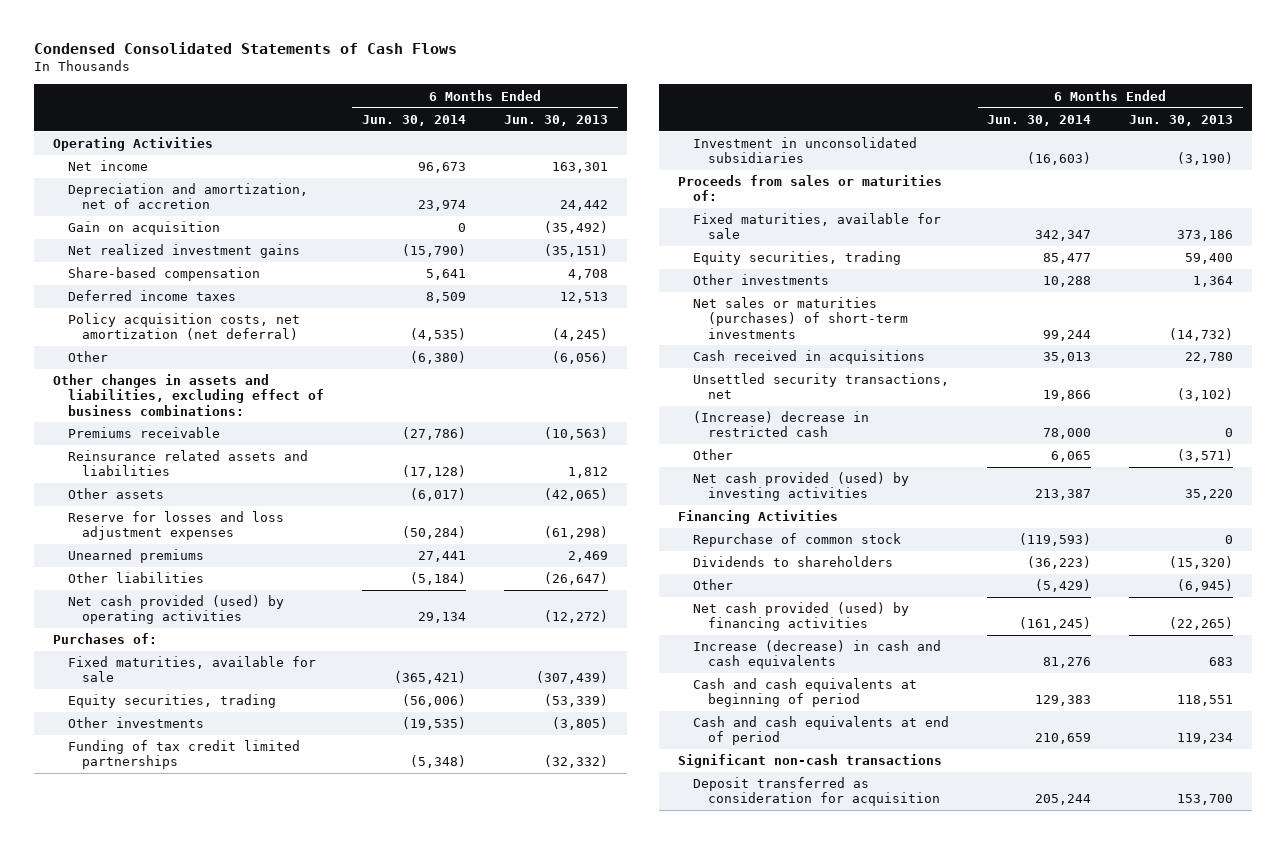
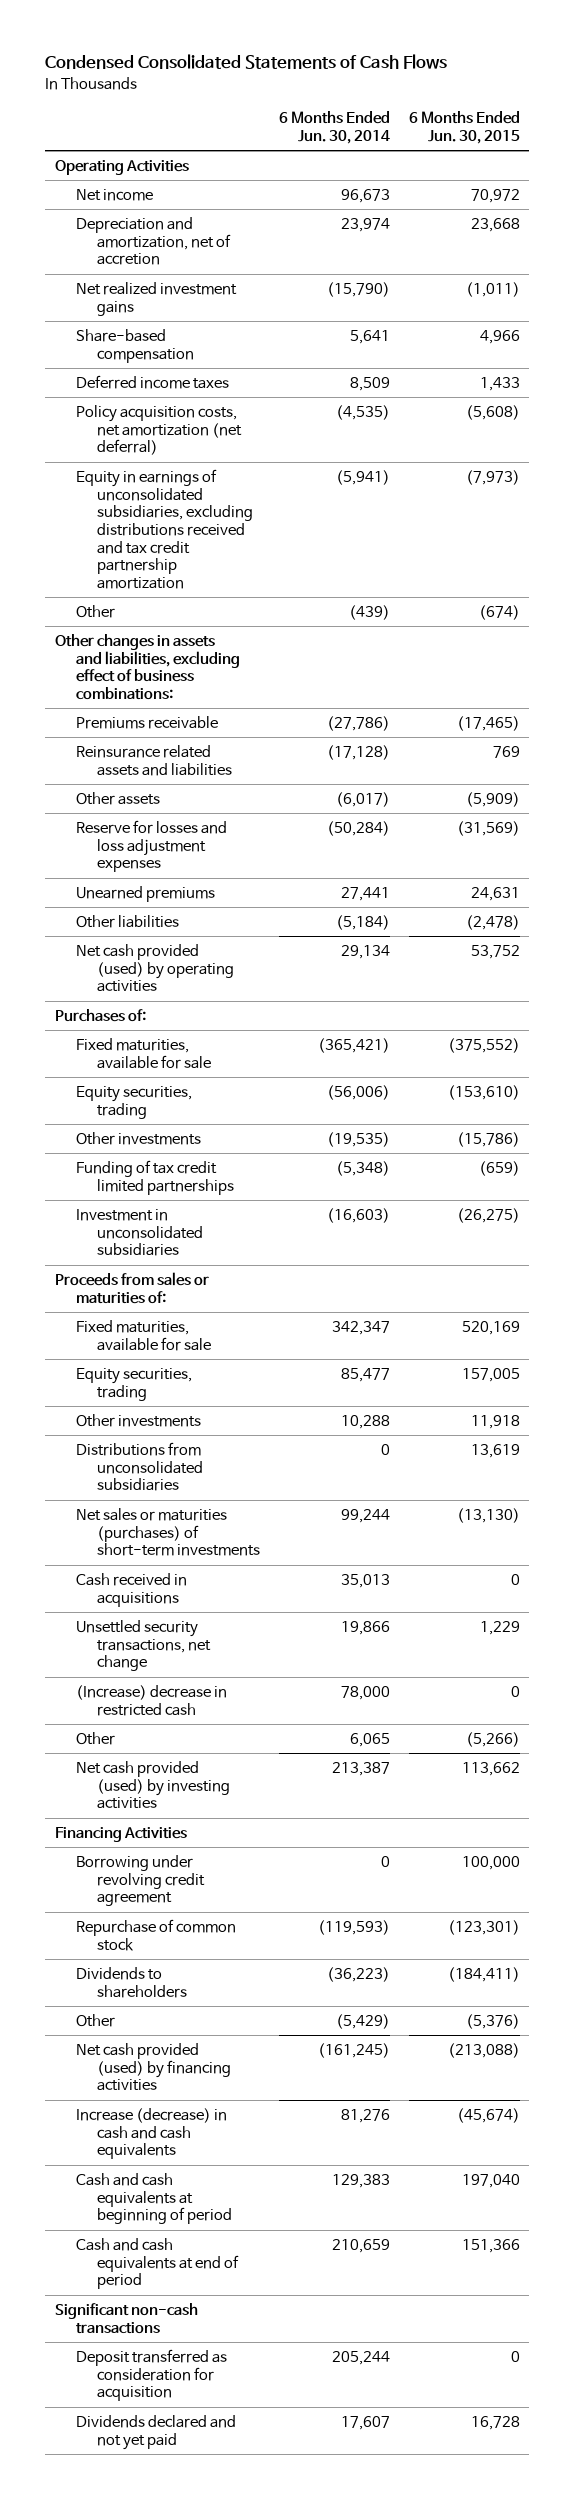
- | 6 Months Ended Jun. 30, 2014 | 6 Months Ended Jun. 30, 2013
+ | 6 Months Ended Jun. 30, 2014 | 6 Months Ended Jun. 30, 2015
- Gain on acquisition | 0 | (35,492)
- Other | (6,380) | (6,056)
+ Equity in earnings of unconsolidated subsidiaries, excluding distributions received and tax credit partnership amortization | (5,941) | (7,973)
+ Other | (439) | (674)
+ Distributions from unconsolidated subsidiaries | 0 | 13,619
- Unsettled security transactions, net | 19,866 | (3,102)
+ Unsettled security transactions, net change | 19,866 | 1,229
+ Borrowing under revolving credit agreement | 0 | 100,000
+ Dividends declared and not yet paid | 17,607 | 16,728

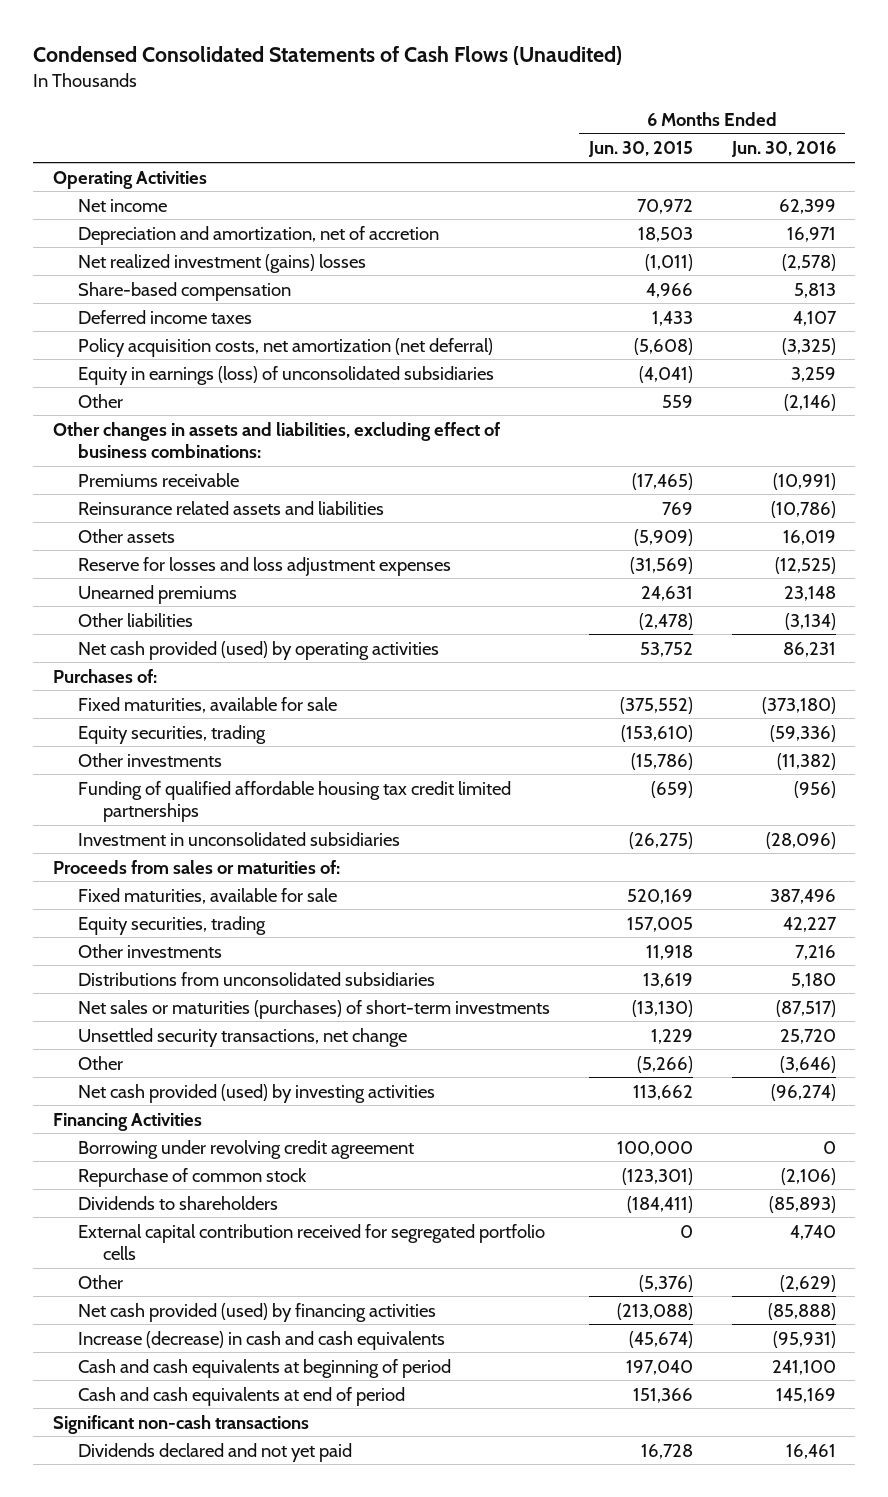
- Condensed Consolidated Statements of Cash Flows
+ Condensed Consolidated Statements of Cash Flows (Unaudited)
- | 6 Months Ended Jun. 30, 2014 | 6 Months Ended Jun. 30, 2015
+ | 6 Months Ended Jun. 30, 2015 | 6 Months Ended Jun. 30, 2016
- Depreciation and amortization, net of accretion | 23,974 | 23,668
- Net realized investment gains | (15,790) | (1,011)
+ Depreciation and amortization, net of accretion | 18,503 | 16,971
+ Net realized investment (gains) losses | (1,011) | (2,578)
- Equity in earnings of unconsolidated subsidiaries, excluding distributions received and tax credit partnership amortization | (5,941) | (7,973)
- Other | (439) | (674)
+ Equity in earnings (loss) of unconsolidated subsidiaries | (4,041) | 3,259
+ Other | 559 | (2,146)
- Funding of tax credit limited partnerships | (5,348) | (659)
+ Funding of qualified affordable housing tax credit limited partnerships | (659) | (956)
- Cash received in acquisitions | 35,013 | 0
- (Increase) decrease in restricted cash | 78,000 | 0
+ External capital contribution received for segregated portfolio cells | 0 | 4,740
- Deposit transferred as consideration for acquisition | 205,244 | 0

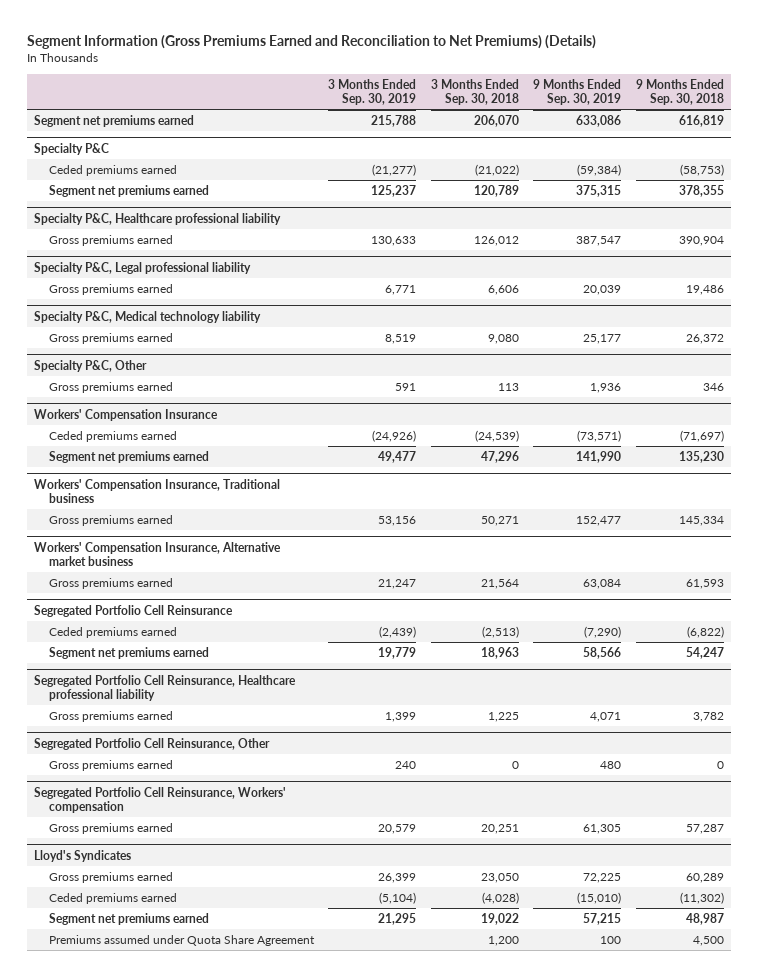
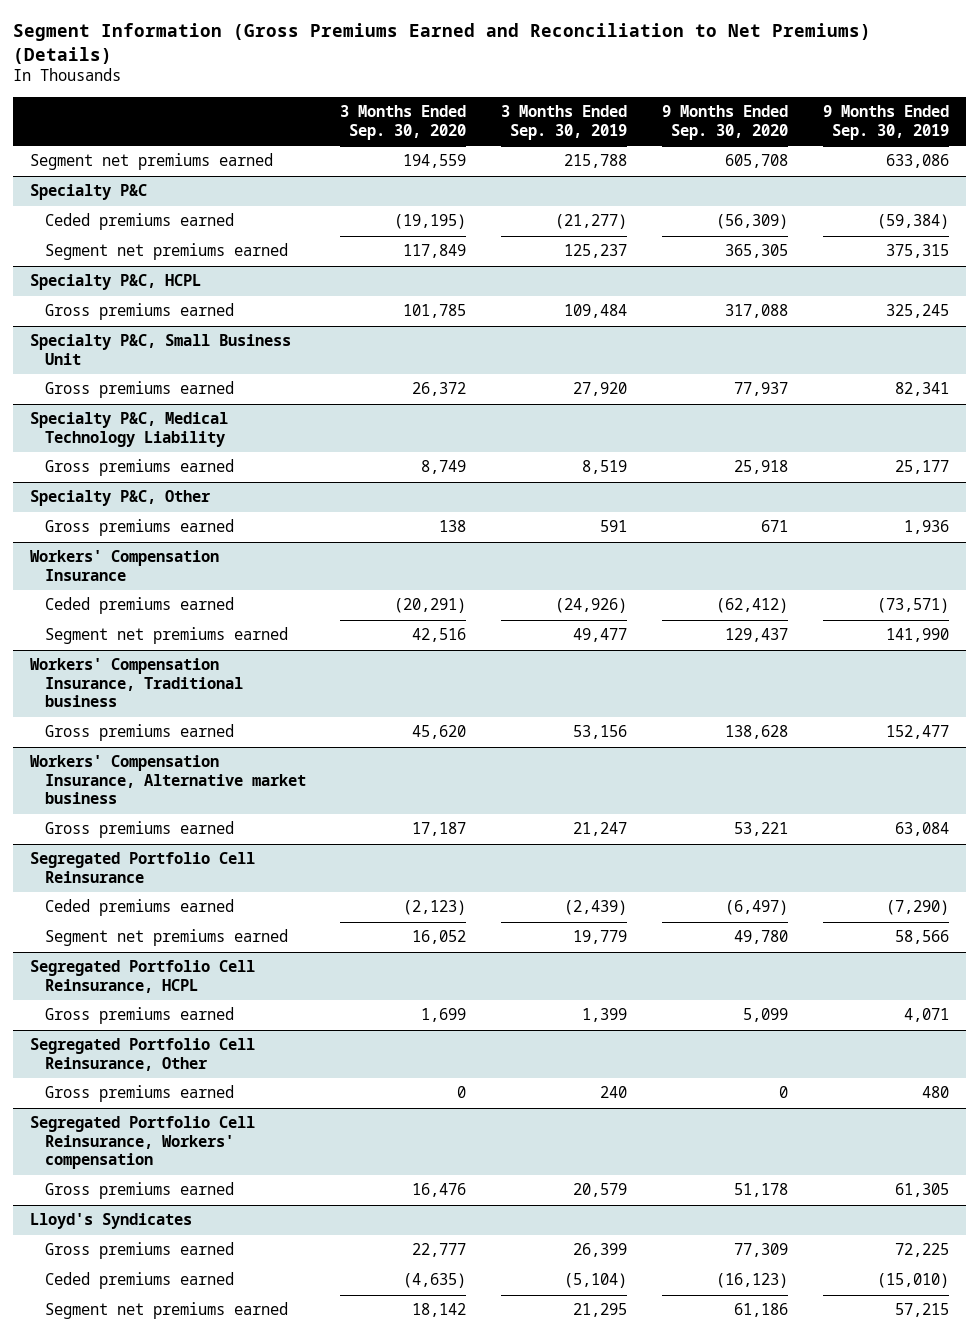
- | 3 Months Ended Sep. 30, 2019 | 3 Months Ended Sep. 30, 2018 | 9 Months Ended Sep. 30, 2019 | 9 Months Ended Sep. 30, 2018
+ | 3 Months Ended Sep. 30, 2020 | 3 Months Ended Sep. 30, 2019 | 9 Months Ended Sep. 30, 2020 | 9 Months Ended Sep. 30, 2019
- Specialty P&C, Healthcare professional liability
- Gross premiums earned | 130,633 | 126,012 | 387,547 | 390,904
- Specialty P&C, Legal professional liability
- Gross premiums earned | 6,771 | 6,606 | 20,039 | 19,486
- Specialty P&C, Medical technology liability
+ Specialty P&C, HCPL
+ Gross premiums earned | 101,785 | 109,484 | 317,088 | 325,245
+ Specialty P&C, Small Business Unit
+ Gross premiums earned | 26,372 | 27,920 | 77,937 | 82,341
+ Specialty P&C, Medical Technology Liability
- Segregated Portfolio Cell Reinsurance, Healthcare professional liability
+ Segregated Portfolio Cell Reinsurance, HCPL
@ Lloyd's Syndicates
- Premiums assumed under Quota Share Agreement | | 1,200 | 100 | 4,500

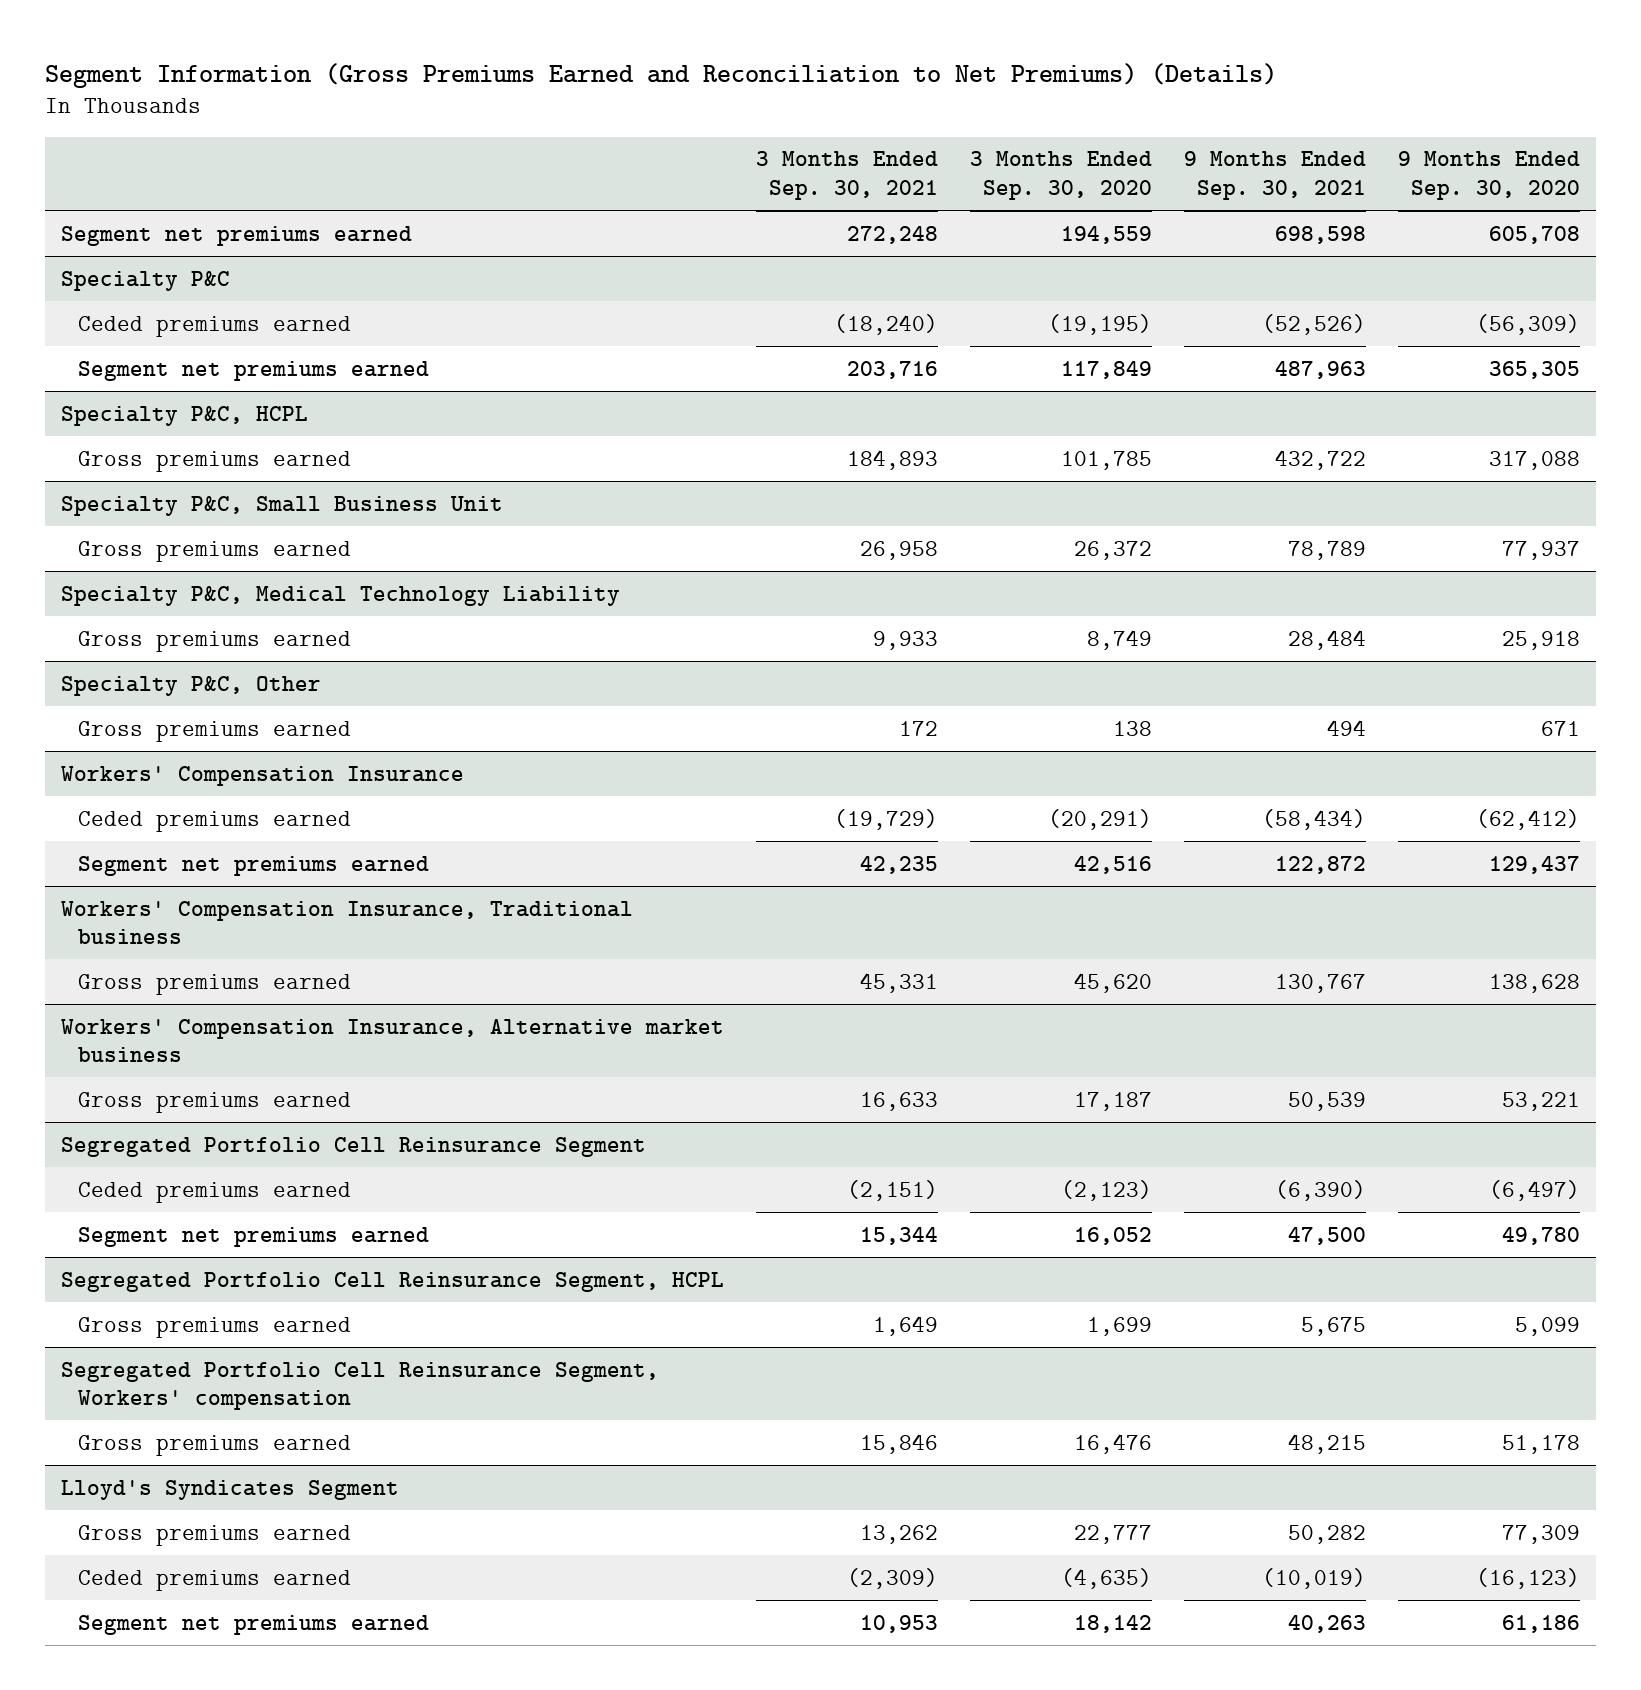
- | 3 Months Ended Sep. 30, 2020 | 3 Months Ended Sep. 30, 2019 | 9 Months Ended Sep. 30, 2020 | 9 Months Ended Sep. 30, 2019
+ | 3 Months Ended Sep. 30, 2021 | 3 Months Ended Sep. 30, 2020 | 9 Months Ended Sep. 30, 2021 | 9 Months Ended Sep. 30, 2020
- Segregated Portfolio Cell Reinsurance
+ Segregated Portfolio Cell Reinsurance Segment
- Segregated Portfolio Cell Reinsurance, HCPL
+ Segregated Portfolio Cell Reinsurance Segment, HCPL
- Segregated Portfolio Cell Reinsurance, Other
- Gross premiums earned | 0 | 240 | 0 | 480
- Segregated Portfolio Cell Reinsurance, Workers' compensation
+ Segregated Portfolio Cell Reinsurance Segment, Workers' compensation
- Lloyd's Syndicates
+ Lloyd's Syndicates Segment

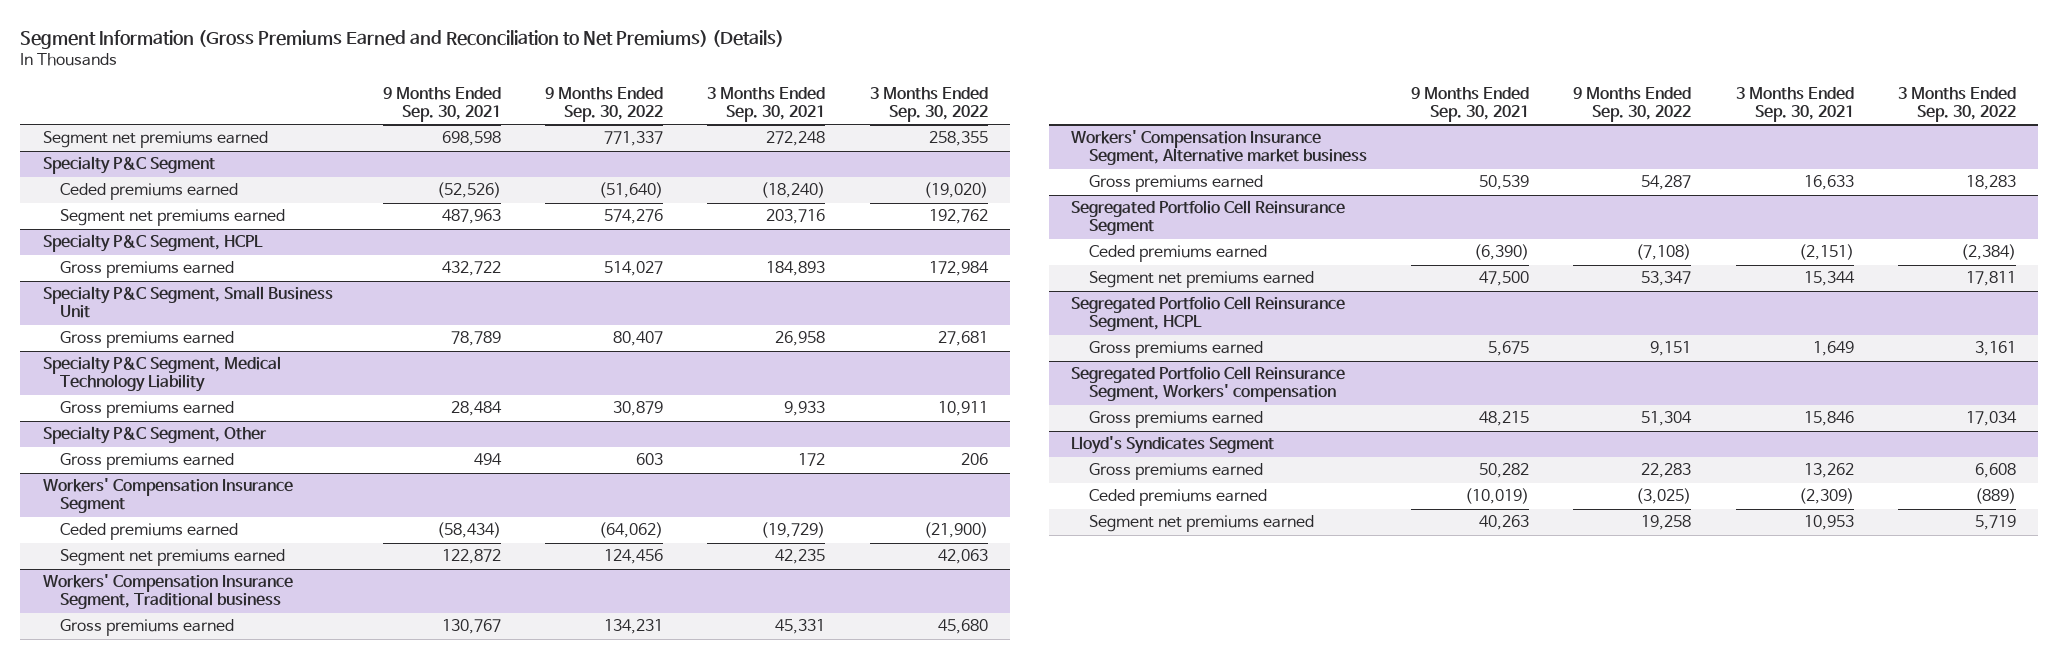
- | 3 Months Ended Sep. 30, 2021 | 3 Months Ended Sep. 30, 2020 | 9 Months Ended Sep. 30, 2021 | 9 Months Ended Sep. 30, 2020
+ | 9 Months Ended Sep. 30, 2021 | 9 Months Ended Sep. 30, 2022 | 3 Months Ended Sep. 30, 2021 | 3 Months Ended Sep. 30, 2022
- Specialty P&C
+ Specialty P&C Segment
- Specialty P&C, HCPL
+ Specialty P&C Segment, HCPL
- Specialty P&C, Small Business Unit
+ Specialty P&C Segment, Small Business Unit
- Specialty P&C, Medical Technology Liability
+ Specialty P&C Segment, Medical Technology Liability
- Specialty P&C, Other
+ Specialty P&C Segment, Other
- Workers' Compensation Insurance
+ Workers' Compensation Insurance Segment
- Workers' Compensation Insurance, Traditional business
+ Workers' Compensation Insurance Segment, Traditional business
- Workers' Compensation Insurance, Alternative market business
+ Workers' Compensation Insurance Segment, Alternative market business

